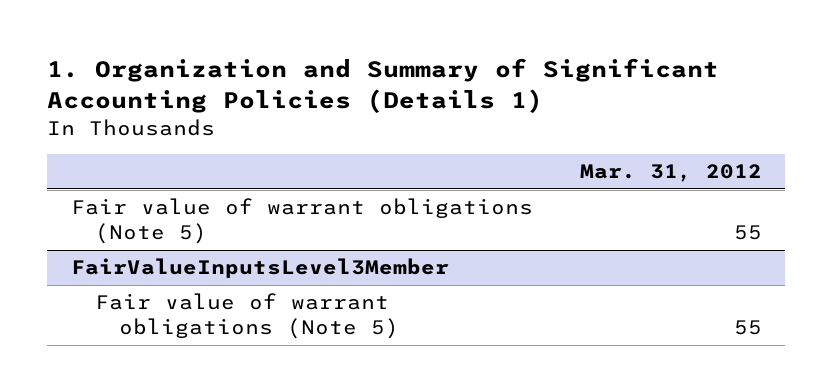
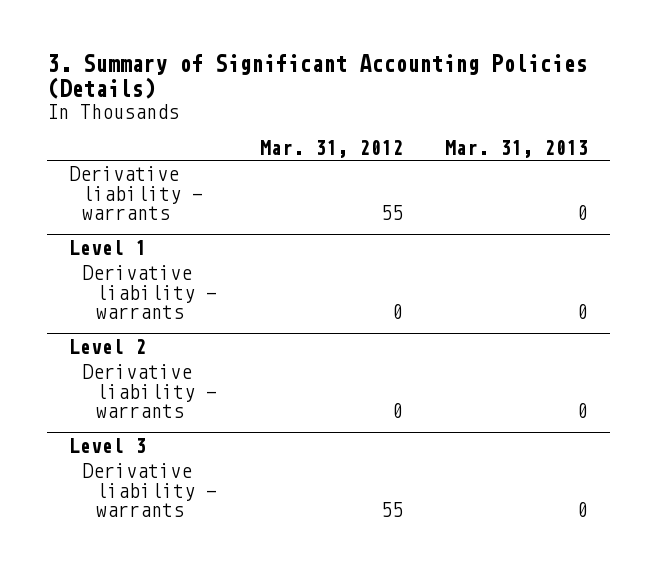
- 1. Organization and Summary of Significant Accounting Policies (Details 1)
+ 3. Summary of Significant Accounting Policies (Details)
- | Mar. 31, 2012
+ | Mar. 31, 2012 | Mar. 31, 2013
- Fair value of warrant obligations (Note 5) | 55
- FairValueInputsLevel3Member
- Fair value of warrant obligations (Note 5) | 55
+ Derivative liability - warrants | 55 | 0
+ Level 1
+ Derivative liability - warrants | 0 | 0
+ Level 2
+ Derivative liability - warrants | 0 | 0
+ Level 3
+ Derivative liability - warrants | 55 | 0

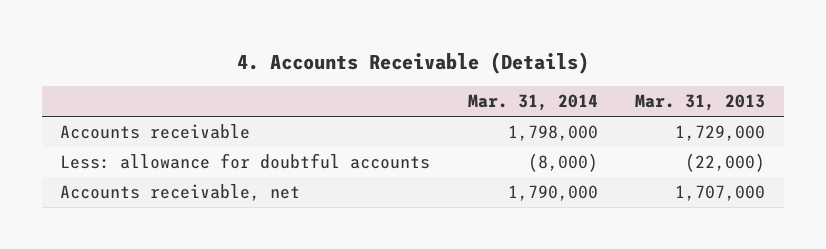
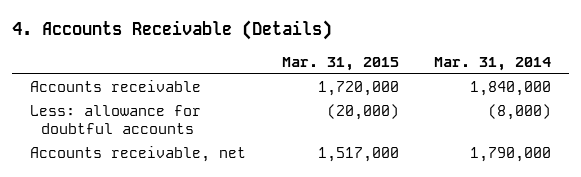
- | Mar. 31, 2014 | Mar. 31, 2013
+ | Mar. 31, 2015 | Mar. 31, 2014
- Accounts receivable | 1,798,000 | 1,729,000
+ Accounts receivable | 1,720,000 | 1,840,000

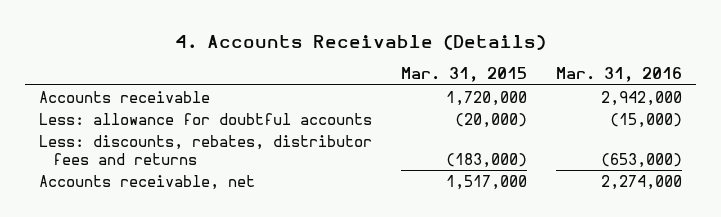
- | Mar. 31, 2015 | Mar. 31, 2014
+ | Mar. 31, 2015 | Mar. 31, 2016
+ Less: discounts, rebates, distributor fees and returns | (183,000) | (653,000)

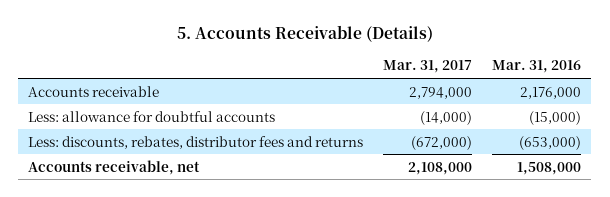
- 4. Accounts Receivable (Details)
+ 5. Accounts Receivable (Details)
- | Mar. 31, 2015 | Mar. 31, 2016
+ | Mar. 31, 2017 | Mar. 31, 2016
- Accounts receivable | 1,720,000 | 2,942,000
+ Accounts receivable | 2,794,000 | 2,176,000
- Accounts receivable, net | 1,517,000 | 2,274,000
+ Accounts receivable, net | 2,108,000 | 1,508,000

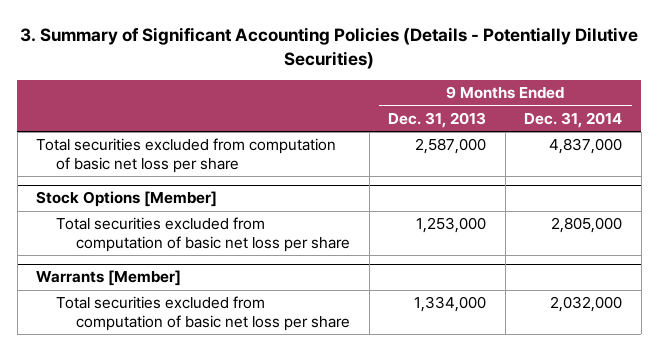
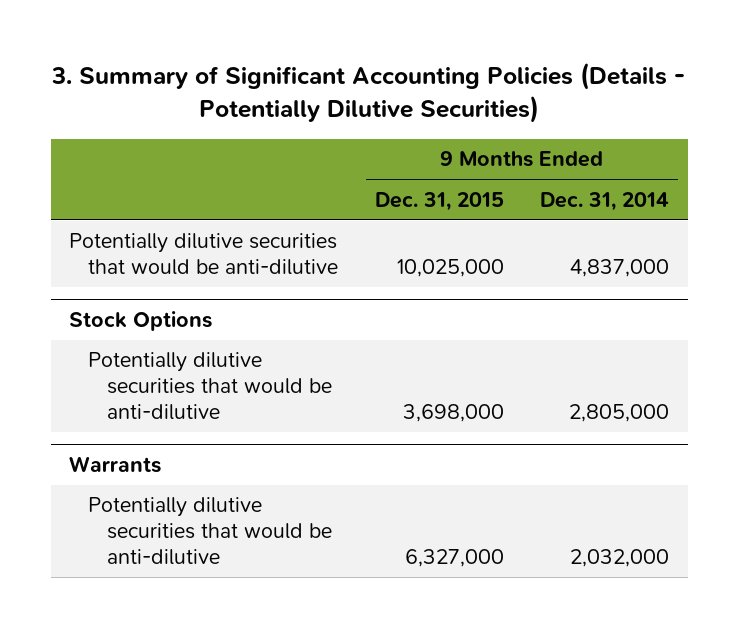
- | 9 Months Ended Dec. 31, 2013 | 9 Months Ended Dec. 31, 2014
+ | 9 Months Ended Dec. 31, 2015 | 9 Months Ended Dec. 31, 2014
- Total securities excluded from computation of basic net loss per share | 2,587,000 | 4,837,000
- Stock Options [Member]
- Total securities excluded from computation of basic net loss per share | 1,253,000 | 2,805,000
- Warrants [Member]
- Total securities excluded from computation of basic net loss per share | 1,334,000 | 2,032,000
+ Potentially dilutive securities that would be anti-dilutive | 10,025,000 | 4,837,000
+ Stock Options
+ Potentially dilutive securities that would be anti-dilutive | 3,698,000 | 2,805,000
+ Warrants
+ Potentially dilutive securities that would be anti-dilutive | 6,327,000 | 2,032,000

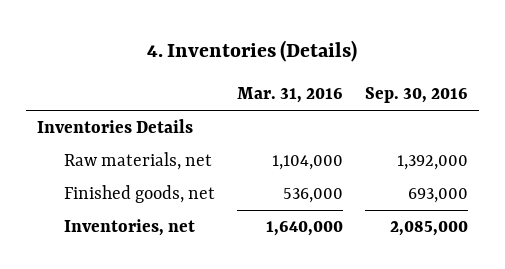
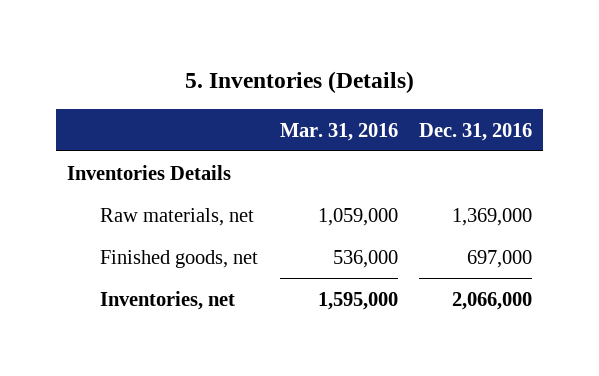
- 4. Inventories (Details)
+ 5. Inventories (Details)
- | Mar. 31, 2016 | Sep. 30, 2016
+ | Mar. 31, 2016 | Dec. 31, 2016
- Raw materials, net | 1,104,000 | 1,392,000
+ Raw materials, net | 1,059,000 | 1,369,000
- Inventories, net | 1,640,000 | 2,085,000
+ Inventories, net | 1,595,000 | 2,066,000

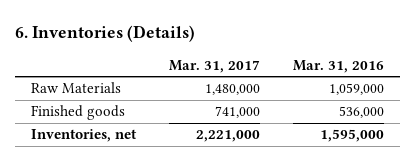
- 5. Inventories (Details)
+ 6. Inventories (Details)
- | Mar. 31, 2016 | Dec. 31, 2016
+ | Mar. 31, 2017 | Mar. 31, 2016
- Inventories Details
- Raw materials, net | 1,059,000 | 1,369,000
- Finished goods, net | 536,000 | 697,000
+ Raw Materials | 1,480,000 | 1,059,000
+ Finished goods | 741,000 | 536,000

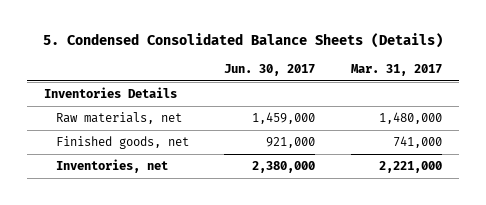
- 6. Inventories (Details)
+ 5. Condensed Consolidated Balance Sheets (Details)
- | Mar. 31, 2017 | Mar. 31, 2016
+ | Jun. 30, 2017 | Mar. 31, 2017
- Raw Materials | 1,480,000 | 1,059,000
- Finished goods | 741,000 | 536,000
+ Inventories Details
+ Raw materials, net | 1,459,000 | 1,480,000
+ Finished goods, net | 921,000 | 741,000

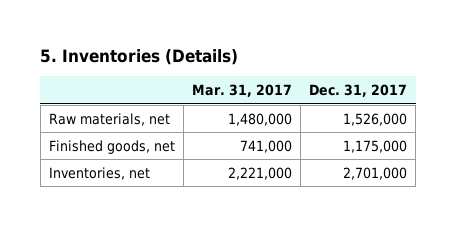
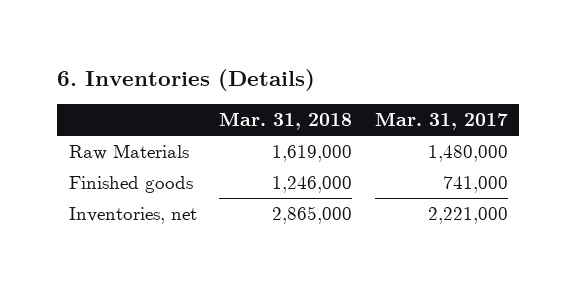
- 5. Inventories (Details)
+ 6. Inventories (Details)
- | Mar. 31, 2017 | Dec. 31, 2017
+ | Mar. 31, 2018 | Mar. 31, 2017
- Raw materials, net | 1,480,000 | 1,526,000
- Finished goods, net | 741,000 | 1,175,000
+ Raw Materials | 1,619,000 | 1,480,000
+ Finished goods | 1,246,000 | 741,000

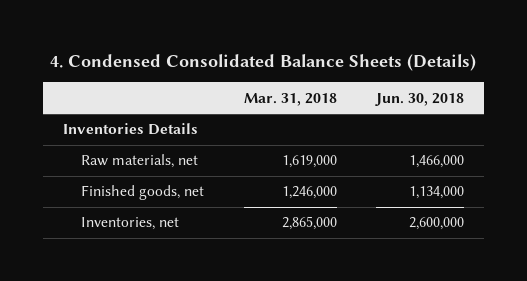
- 6. Inventories (Details)
+ 4. Condensed Consolidated Balance Sheets (Details)
- | Mar. 31, 2018 | Mar. 31, 2017
+ | Mar. 31, 2018 | Jun. 30, 2018
- Raw Materials | 1,619,000 | 1,480,000
- Finished goods | 1,246,000 | 741,000
+ Inventories Details
+ Raw materials, net | 1,619,000 | 1,466,000
+ Finished goods, net | 1,246,000 | 1,134,000

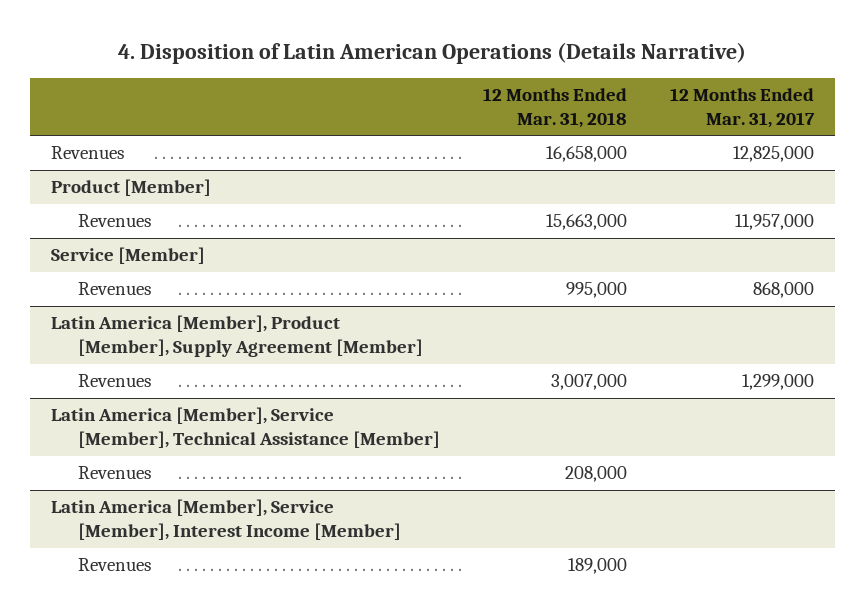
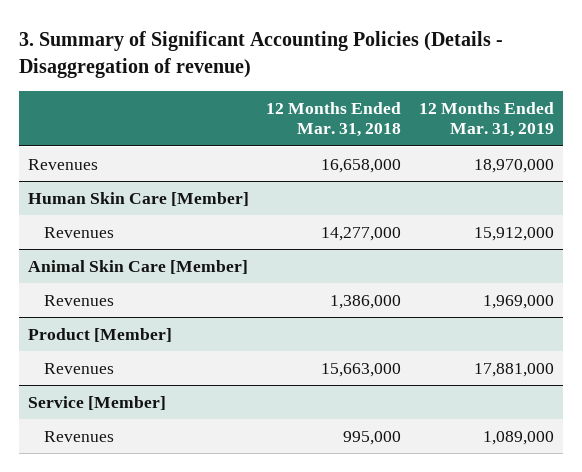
- 4. Disposition of Latin American Operations (Details Narrative)
+ 3. Summary of Significant Accounting Policies (Details - Disaggregation of revenue)
- | 12 Months Ended Mar. 31, 2018 | 12 Months Ended Mar. 31, 2017
+ | 12 Months Ended Mar. 31, 2018 | 12 Months Ended Mar. 31, 2019
+ Human Skin Care [Member]
+ Revenues | 14,277,000 | 15,912,000
+ Animal Skin Care [Member]
+ Revenues | 1,386,000 | 1,969,000
- Latin America [Member], Product [Member], Supply Agreement [Member]
- Revenues | 3,007,000 | 1,299,000
- Latin America [Member], Service [Member], Technical Assistance [Member]
- Revenues | 208,000 |
- Latin America [Member], Service [Member], Interest Income [Member]
- Revenues | 189,000 |

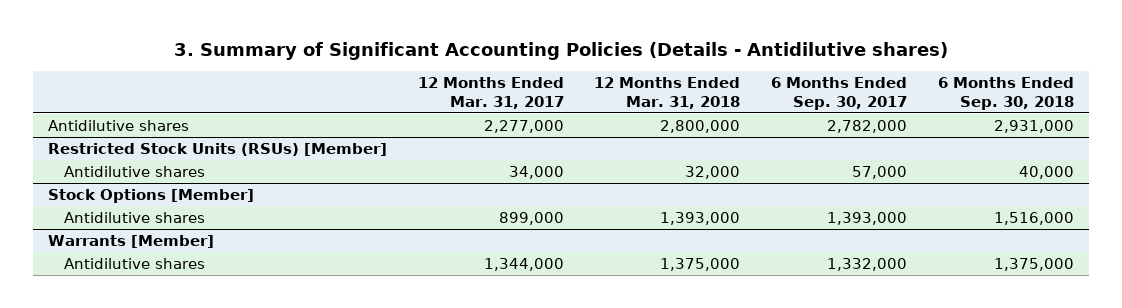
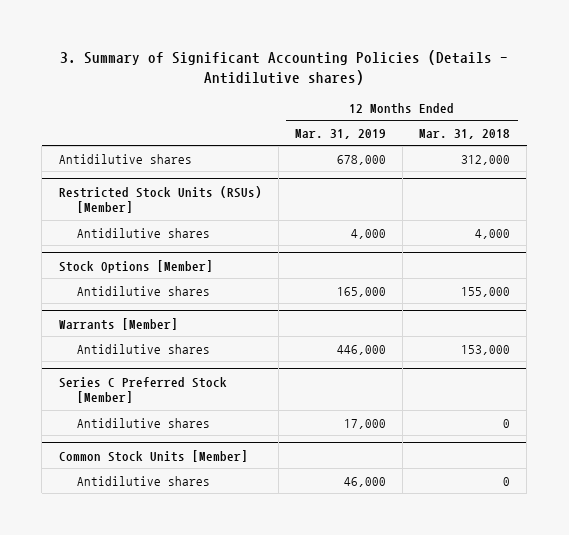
- | 12 Months Ended Mar. 31, 2017 | 12 Months Ended Mar. 31, 2018 | 6 Months Ended Sep. 30, 2017 | 6 Months Ended Sep. 30, 2018
+ | 12 Months Ended Mar. 31, 2019 | 12 Months Ended Mar. 31, 2018
- Antidilutive shares | 2,277,000 | 2,800,000 | 2,782,000 | 2,931,000
+ Antidilutive shares | 678,000 | 312,000
@ Restricted Stock Units (RSUs) [Member]
- Antidilutive shares | 34,000 | 32,000 | 57,000 | 40,000
+ Antidilutive shares | 4,000 | 4,000
@ Stock Options [Member]
- Antidilutive shares | 899,000 | 1,393,000 | 1,393,000 | 1,516,000
+ Antidilutive shares | 165,000 | 155,000
@ Warrants [Member]
- Antidilutive shares | 1,344,000 | 1,375,000 | 1,332,000 | 1,375,000
+ Antidilutive shares | 446,000 | 153,000
+ Series C Preferred Stock [Member]
+ Antidilutive shares | 17,000 | 0
+ Common Stock Units [Member]
+ Antidilutive shares | 46,000 | 0

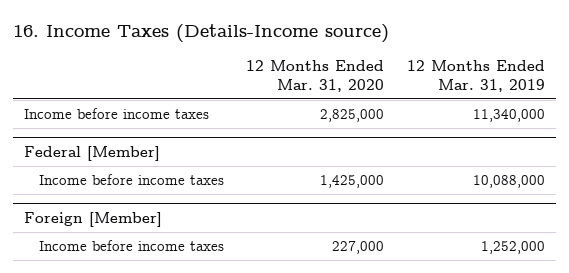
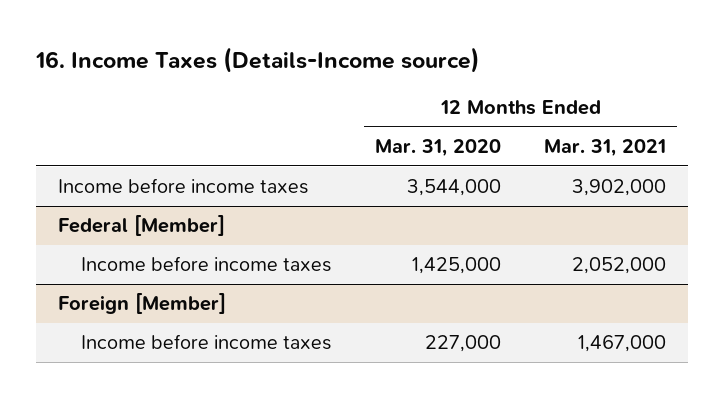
- | 12 Months Ended Mar. 31, 2020 | 12 Months Ended Mar. 31, 2019
+ | 12 Months Ended Mar. 31, 2020 | 12 Months Ended Mar. 31, 2021
- Income before income taxes | 2,825,000 | 11,340,000
+ Income before income taxes | 3,544,000 | 3,902,000

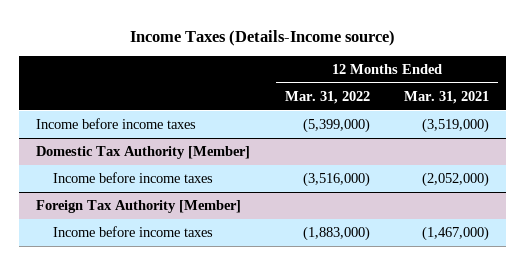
- 16. Income Taxes (Details-Income source)
+ Income Taxes (Details-Income source)
- | 12 Months Ended Mar. 31, 2020 | 12 Months Ended Mar. 31, 2021
+ | 12 Months Ended Mar. 31, 2022 | 12 Months Ended Mar. 31, 2021
- Income before income taxes | 3,544,000 | 3,902,000
- Federal [Member]
- Income before income taxes | 1,425,000 | 2,052,000
- Foreign [Member]
- Income before income taxes | 227,000 | 1,467,000
+ Income before income taxes | (5,399,000) | (3,519,000)
+ Domestic Tax Authority [Member]
+ Income before income taxes | (3,516,000) | (2,052,000)
+ Foreign Tax Authority [Member]
+ Income before income taxes | (1,883,000) | (1,467,000)

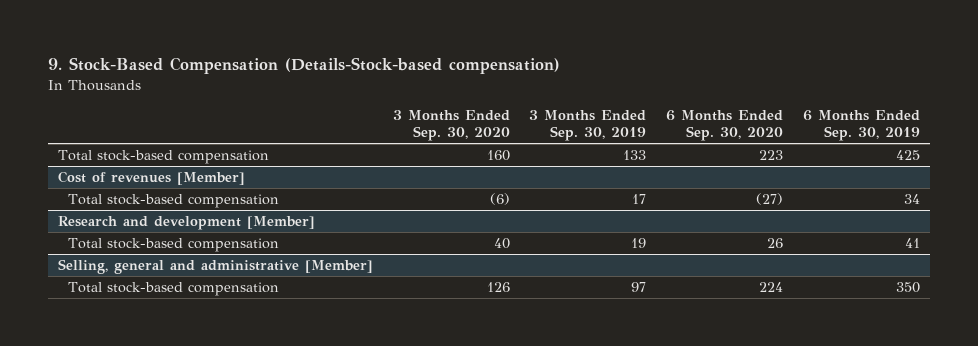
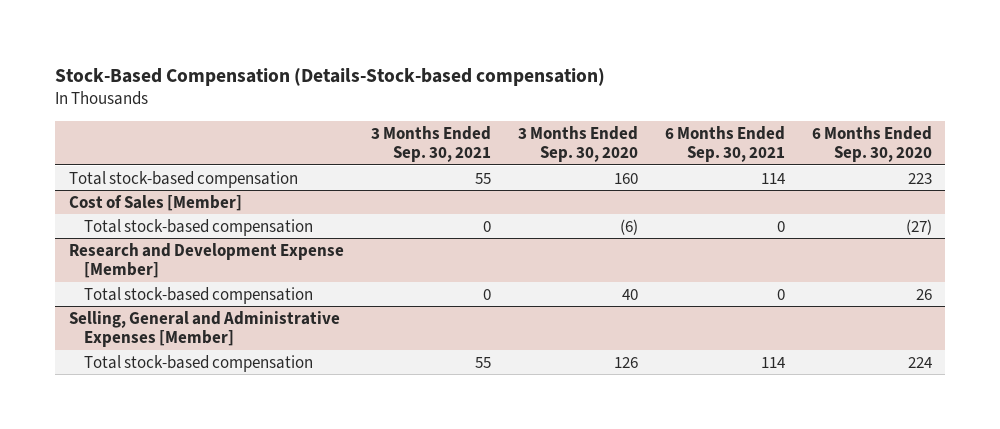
- 9. Stock-Based Compensation (Details-Stock-based compensation)
+ Stock-Based Compensation (Details-Stock-based compensation)
- | 3 Months Ended Sep. 30, 2020 | 3 Months Ended Sep. 30, 2019 | 6 Months Ended Sep. 30, 2020 | 6 Months Ended Sep. 30, 2019
+ | 3 Months Ended Sep. 30, 2021 | 3 Months Ended Sep. 30, 2020 | 6 Months Ended Sep. 30, 2021 | 6 Months Ended Sep. 30, 2020
- Cost of revenues [Member]
+ Cost of Sales [Member]
- Research and development [Member]
+ Research and Development Expense [Member]
- Selling, general and administrative [Member]
+ Selling, General and Administrative Expenses [Member]

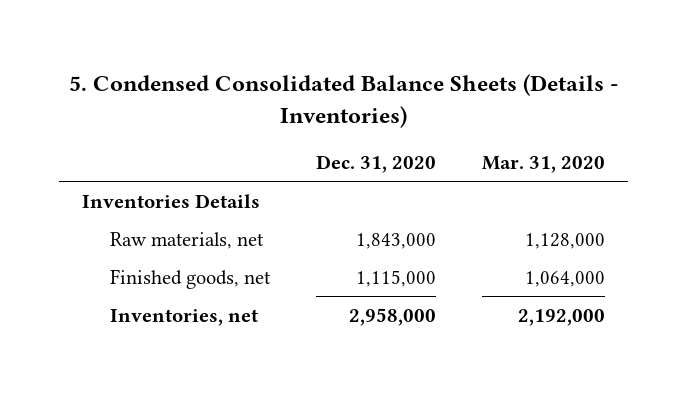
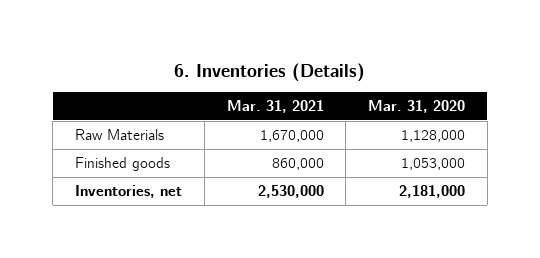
- 5. Condensed Consolidated Balance Sheets (Details - Inventories)
+ 6. Inventories (Details)
- | Dec. 31, 2020 | Mar. 31, 2020
+ | Mar. 31, 2021 | Mar. 31, 2020
- Inventories Details
- Raw materials, net | 1,843,000 | 1,128,000
- Finished goods, net | 1,115,000 | 1,064,000
- Inventories, net | 2,958,000 | 2,192,000
+ Raw Materials | 1,670,000 | 1,128,000
+ Finished goods | 860,000 | 1,053,000
+ Inventories, net | 2,530,000 | 2,181,000

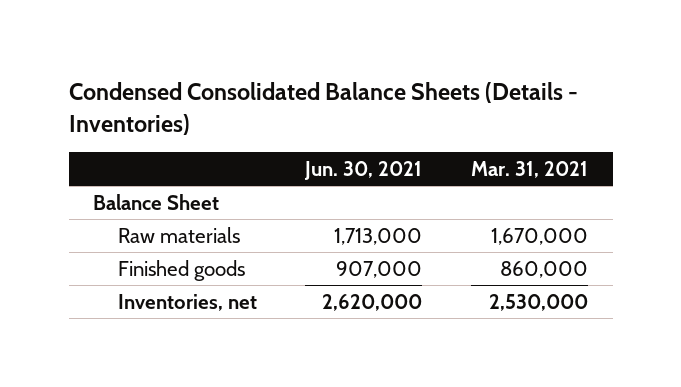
- 6. Inventories (Details)
+ Condensed Consolidated Balance Sheets (Details - Inventories)
- | Mar. 31, 2021 | Mar. 31, 2020
+ | Jun. 30, 2021 | Mar. 31, 2021
- Raw Materials | 1,670,000 | 1,128,000
+ Balance Sheet
+ Raw materials | 1,713,000 | 1,670,000

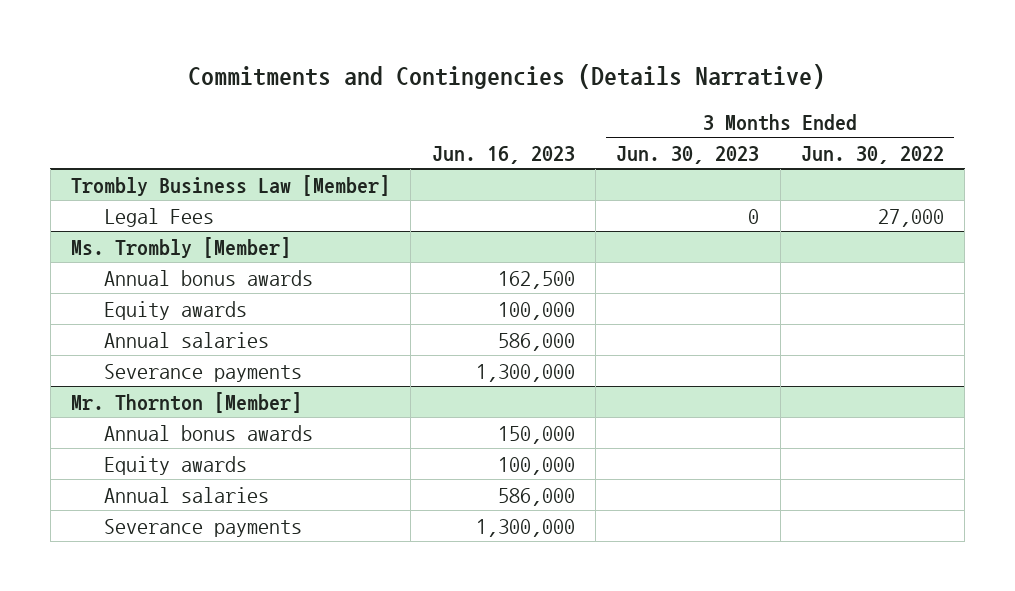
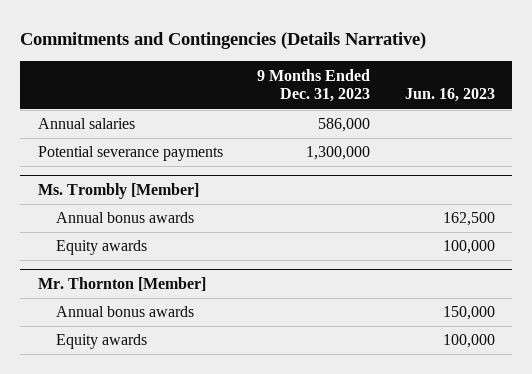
- | Jun. 16, 2023 | 3 Months Ended Jun. 30, 2023 | 3 Months Ended Jun. 30, 2022
+ | 9 Months Ended Dec. 31, 2023 | Jun. 16, 2023
- Trombly Business Law [Member]
- Legal Fees | | 0 | 27,000
+ Annual salaries | 586,000 |
+ Potential severance payments | 1,300,000 |
@ Ms. Trombly [Member]
- Annual salaries | 586,000 | |
- Severance payments | 1,300,000 | |
@ Mr. Thornton [Member]
- Annual salaries | 586,000 | |
- Severance payments | 1,300,000 | |

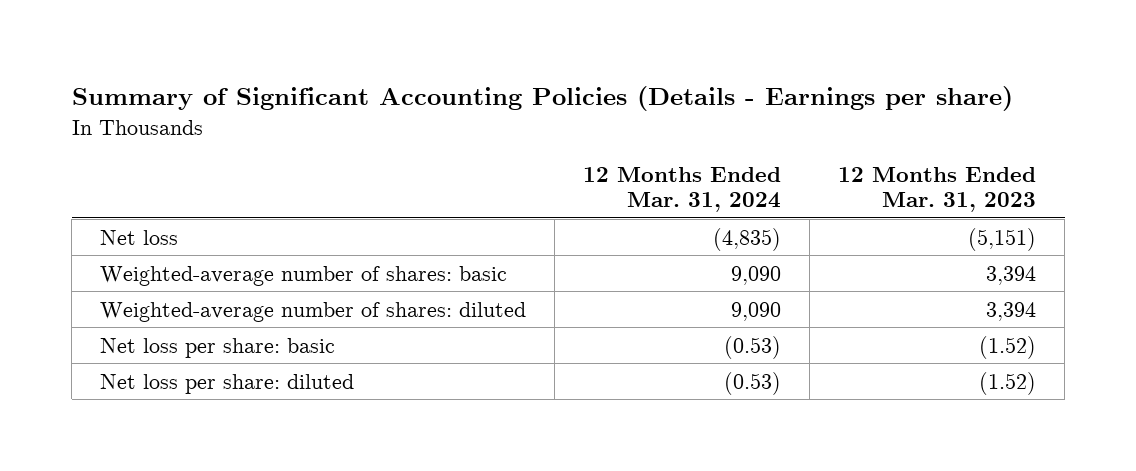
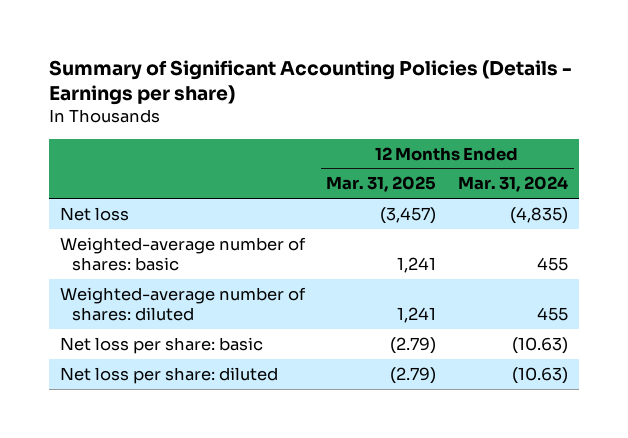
- | 12 Months Ended Mar. 31, 2024 | 12 Months Ended Mar. 31, 2023
+ | 12 Months Ended Mar. 31, 2025 | 12 Months Ended Mar. 31, 2024
- Weighted-average number of shares: basic | 9,090 | 3,394
- Weighted-average number of shares: diluted | 9,090 | 3,394
- Net loss per share: basic | (0.53) | (1.52)
- Net loss per share: diluted | (0.53) | (1.52)
+ Weighted-average number of shares: basic | 1,241 | 455
+ Weighted-average number of shares: diluted | 1,241 | 455
+ Net loss per share: basic | (2.79) | (10.63)
+ Net loss per share: diluted | (2.79) | (10.63)

